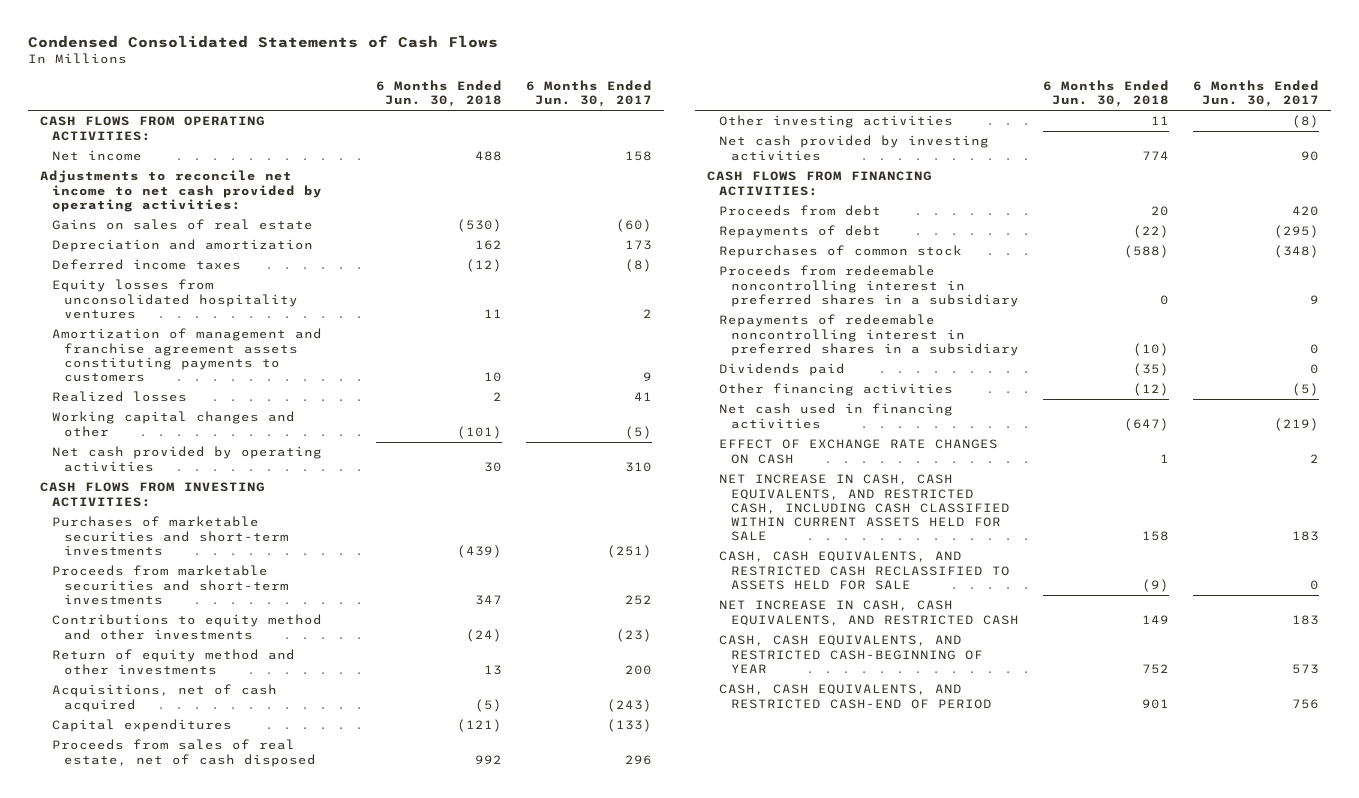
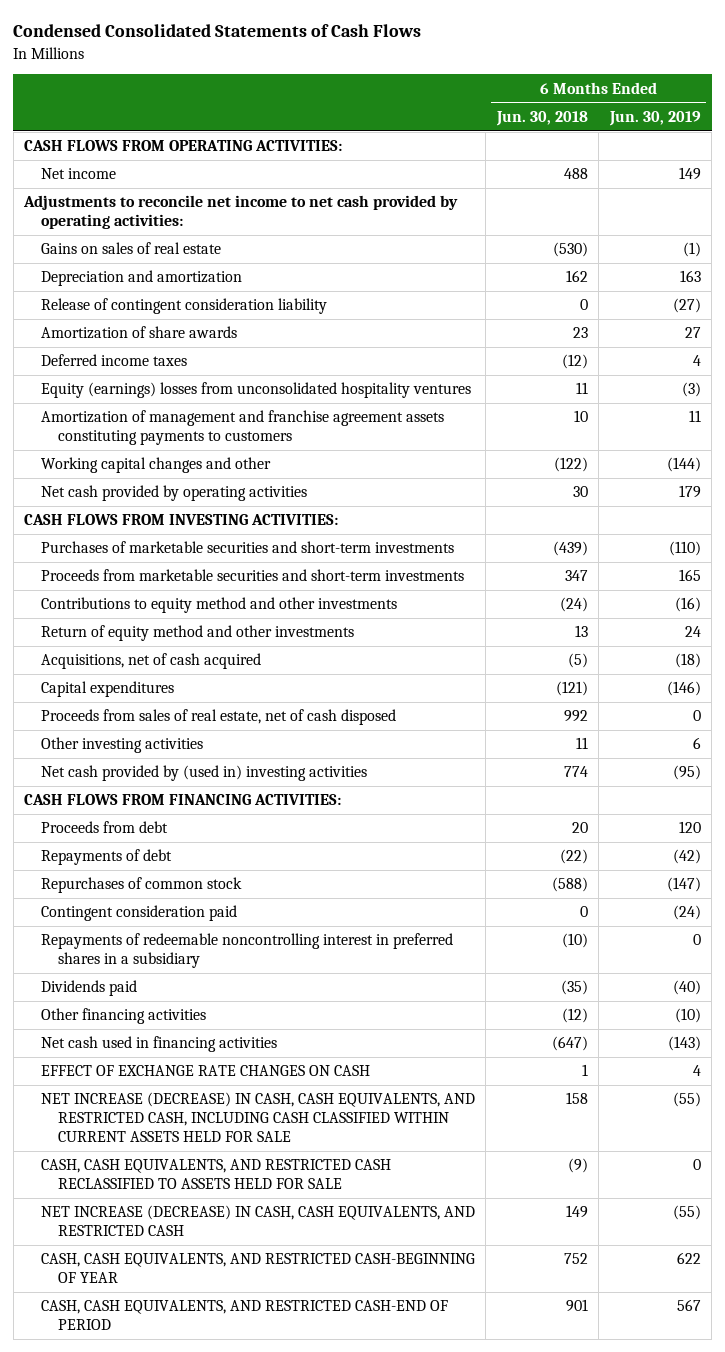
- | 6 Months Ended Jun. 30, 2018 | 6 Months Ended Jun. 30, 2017
+ | 6 Months Ended Jun. 30, 2018 | 6 Months Ended Jun. 30, 2019
+ Release of contingent consideration liability | 0 | (27)
+ Amortization of share awards | 23 | 27
- Equity losses from unconsolidated hospitality ventures | 11 | 2
+ Equity (earnings) losses from unconsolidated hospitality ventures | 11 | (3)
- Realized losses | 2 | 41
- Working capital changes and other | (101) | (5)
+ Working capital changes and other | (122) | (144)
- Net cash provided by investing activities | 774 | 90
+ Net cash provided by (used in) investing activities | 774 | (95)
- Proceeds from redeemable noncontrolling interest in preferred shares in a subsidiary | 0 | 9
+ Contingent consideration paid | 0 | (24)
- NET INCREASE IN CASH, CASH EQUIVALENTS, AND RESTRICTED CASH, INCLUDING CASH CLASSIFIED WITHIN CURRENT ASSETS HELD FOR SALE | 158 | 183
+ NET INCREASE (DECREASE) IN CASH, CASH EQUIVALENTS, AND RESTRICTED CASH, INCLUDING CASH CLASSIFIED WITHIN CURRENT ASSETS HELD FOR SALE | 158 | (55)
- NET INCREASE IN CASH, CASH EQUIVALENTS, AND RESTRICTED CASH | 149 | 183
+ NET INCREASE (DECREASE) IN CASH, CASH EQUIVALENTS, AND RESTRICTED CASH | 149 | (55)

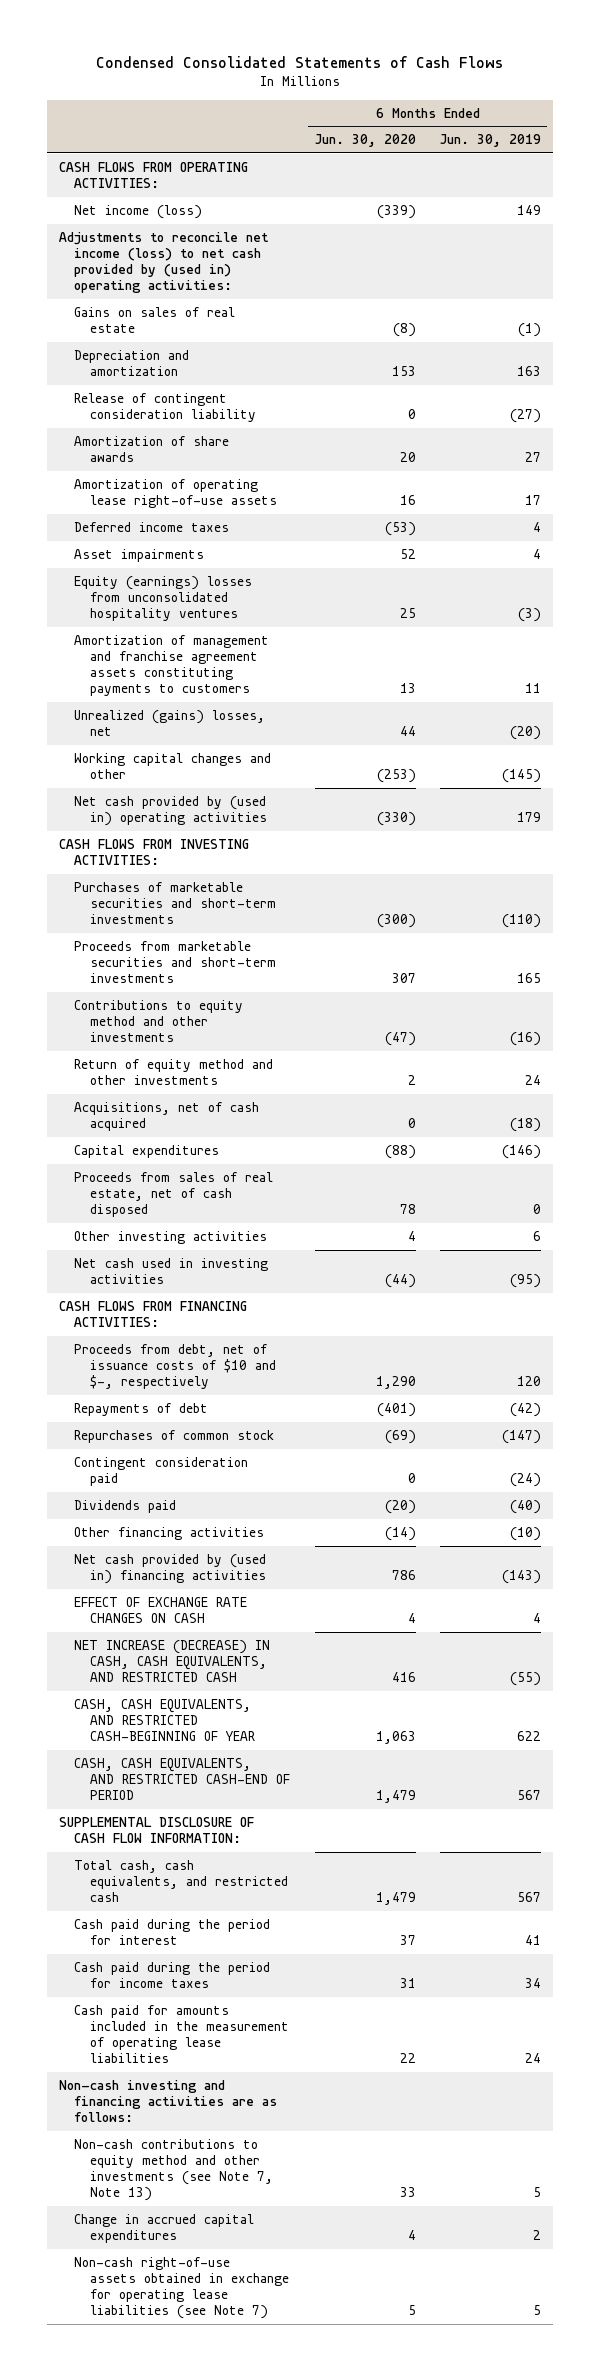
- | 6 Months Ended Jun. 30, 2018 | 6 Months Ended Jun. 30, 2019
+ | 6 Months Ended Jun. 30, 2020 | 6 Months Ended Jun. 30, 2019
- Net income | 488 | 149
- Adjustments to reconcile net income to net cash provided by operating activities:
+ Net income (loss) | (339) | 149
+ Adjustments to reconcile net income (loss) to net cash provided by (used in) operating activities:
+ Amortization of operating lease right-of-use assets | 16 | 17
+ Asset impairments | 52 | 4
- Working capital changes and other | (122) | (144)
- Net cash provided by operating activities | 30 | 179
+ Unrealized (gains) losses, net | 44 | (20)
+ Working capital changes and other | (253) | (145)
+ Net cash provided by (used in) operating activities | (330) | 179
- Net cash provided by (used in) investing activities | 774 | (95)
+ Net cash used in investing activities | (44) | (95)
- Proceeds from debt | 20 | 120
+ Proceeds from debt, net of issuance costs of $10 and $-, respectively | 1,290 | 120
- Repayments of redeemable noncontrolling interest in preferred shares in a subsidiary | (10) | 0
- Net cash used in financing activities | (647) | (143)
+ Net cash provided by (used in) financing activities | 786 | (143)
- NET INCREASE (DECREASE) IN CASH, CASH EQUIVALENTS, AND RESTRICTED CASH, INCLUDING CASH CLASSIFIED WITHIN CURRENT ASSETS HELD FOR SALE | 158 | (55)
- CASH, CASH EQUIVALENTS, AND RESTRICTED CASH RECLASSIFIED TO ASSETS HELD FOR SALE | (9) | 0
+ SUPPLEMENTAL DISCLOSURE OF CASH FLOW INFORMATION:
+ Total cash, cash equivalents, and restricted cash | 1,479 | 567
+ Cash paid during the period for interest | 37 | 41
+ Cash paid during the period for income taxes | 31 | 34
+ Cash paid for amounts included in the measurement of operating lease liabilities | 22 | 24
+ Non-cash investing and financing activities are as follows:
+ Non-cash contributions to equity method and other investments (see Note 7, Note 13) | 33 | 5
+ Change in accrued capital expenditures | 4 | 2
+ Non-cash right-of-use assets obtained in exchange for operating lease liabilities (see Note 7) | 5 | 5

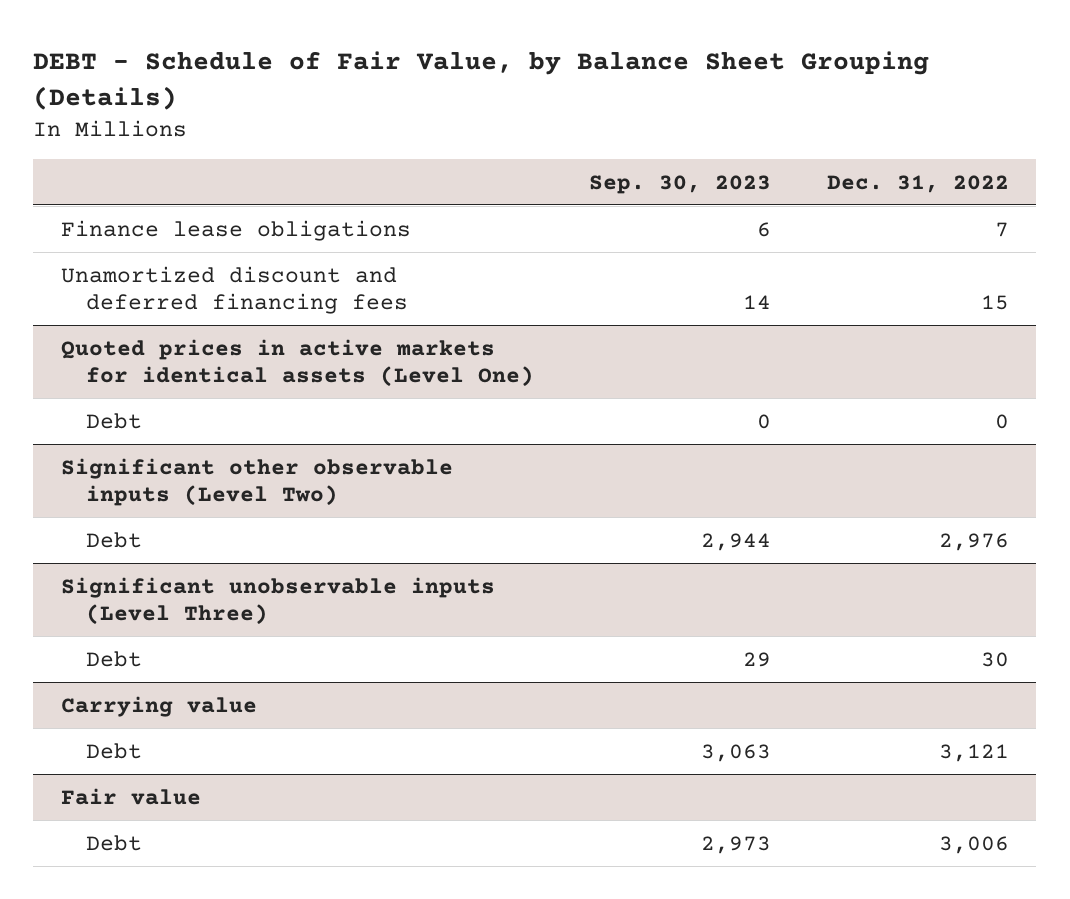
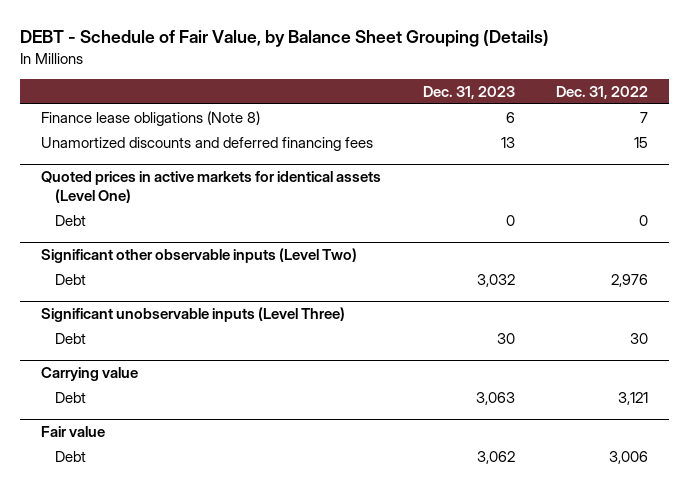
- | Sep. 30, 2023 | Dec. 31, 2022
+ | Dec. 31, 2023 | Dec. 31, 2022
- Finance lease obligations | 6 | 7
- Unamortized discount and deferred financing fees | 14 | 15
+ Finance lease obligations (Note 8) | 6 | 7
+ Unamortized discounts and deferred financing fees | 13 | 15

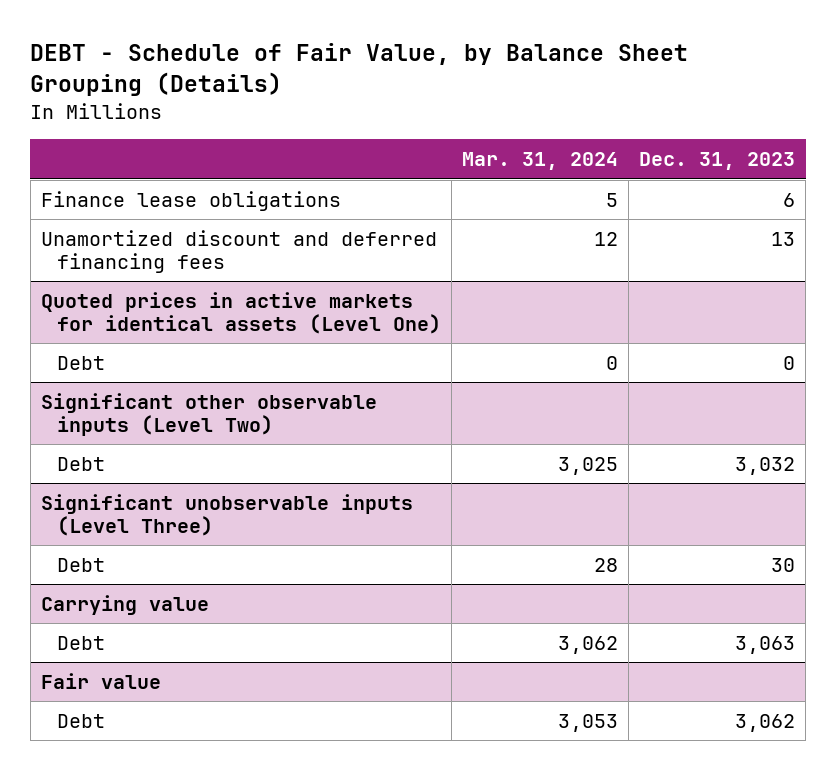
- | Dec. 31, 2023 | Dec. 31, 2022
+ | Mar. 31, 2024 | Dec. 31, 2023
- Finance lease obligations (Note 8) | 6 | 7
- Unamortized discounts and deferred financing fees | 13 | 15
+ Finance lease obligations | 5 | 6
+ Unamortized discount and deferred financing fees | 12 | 13

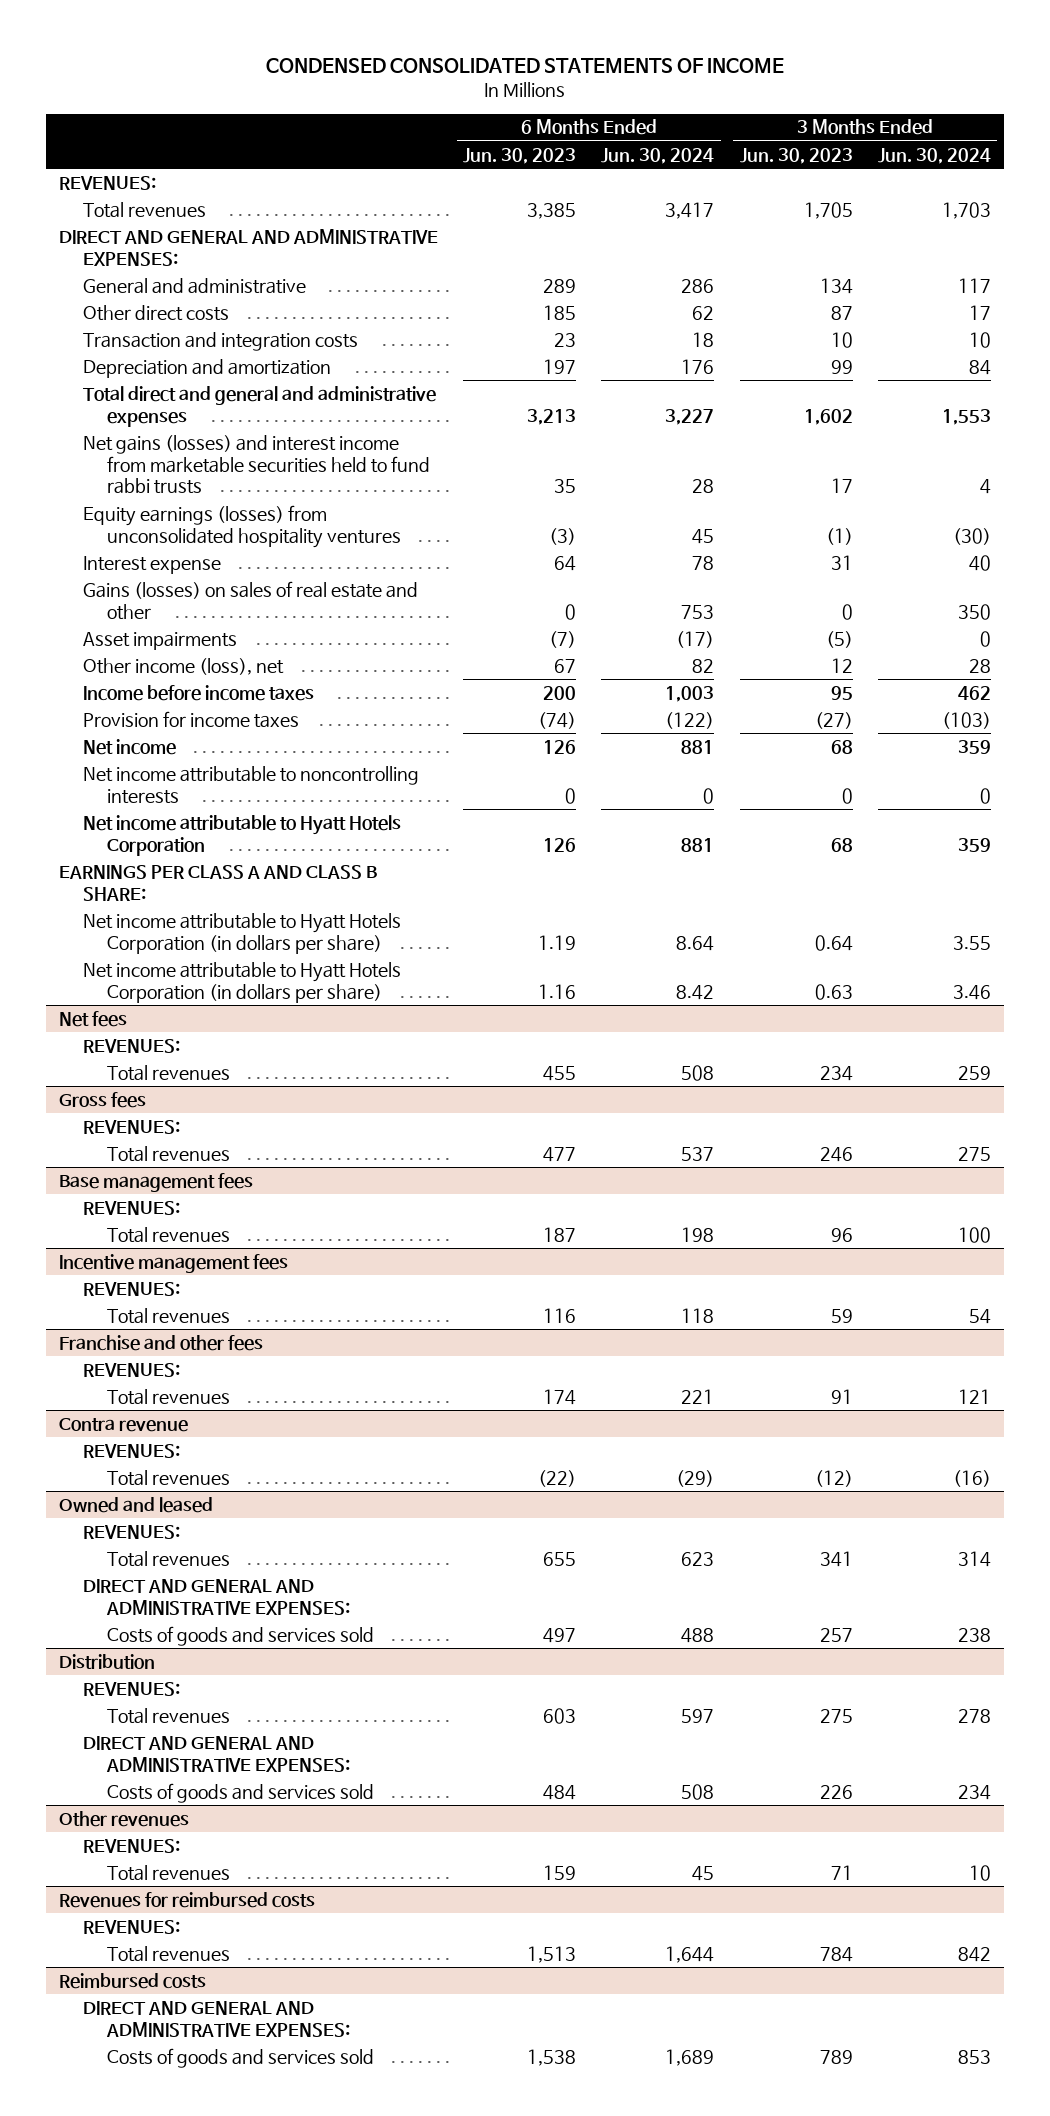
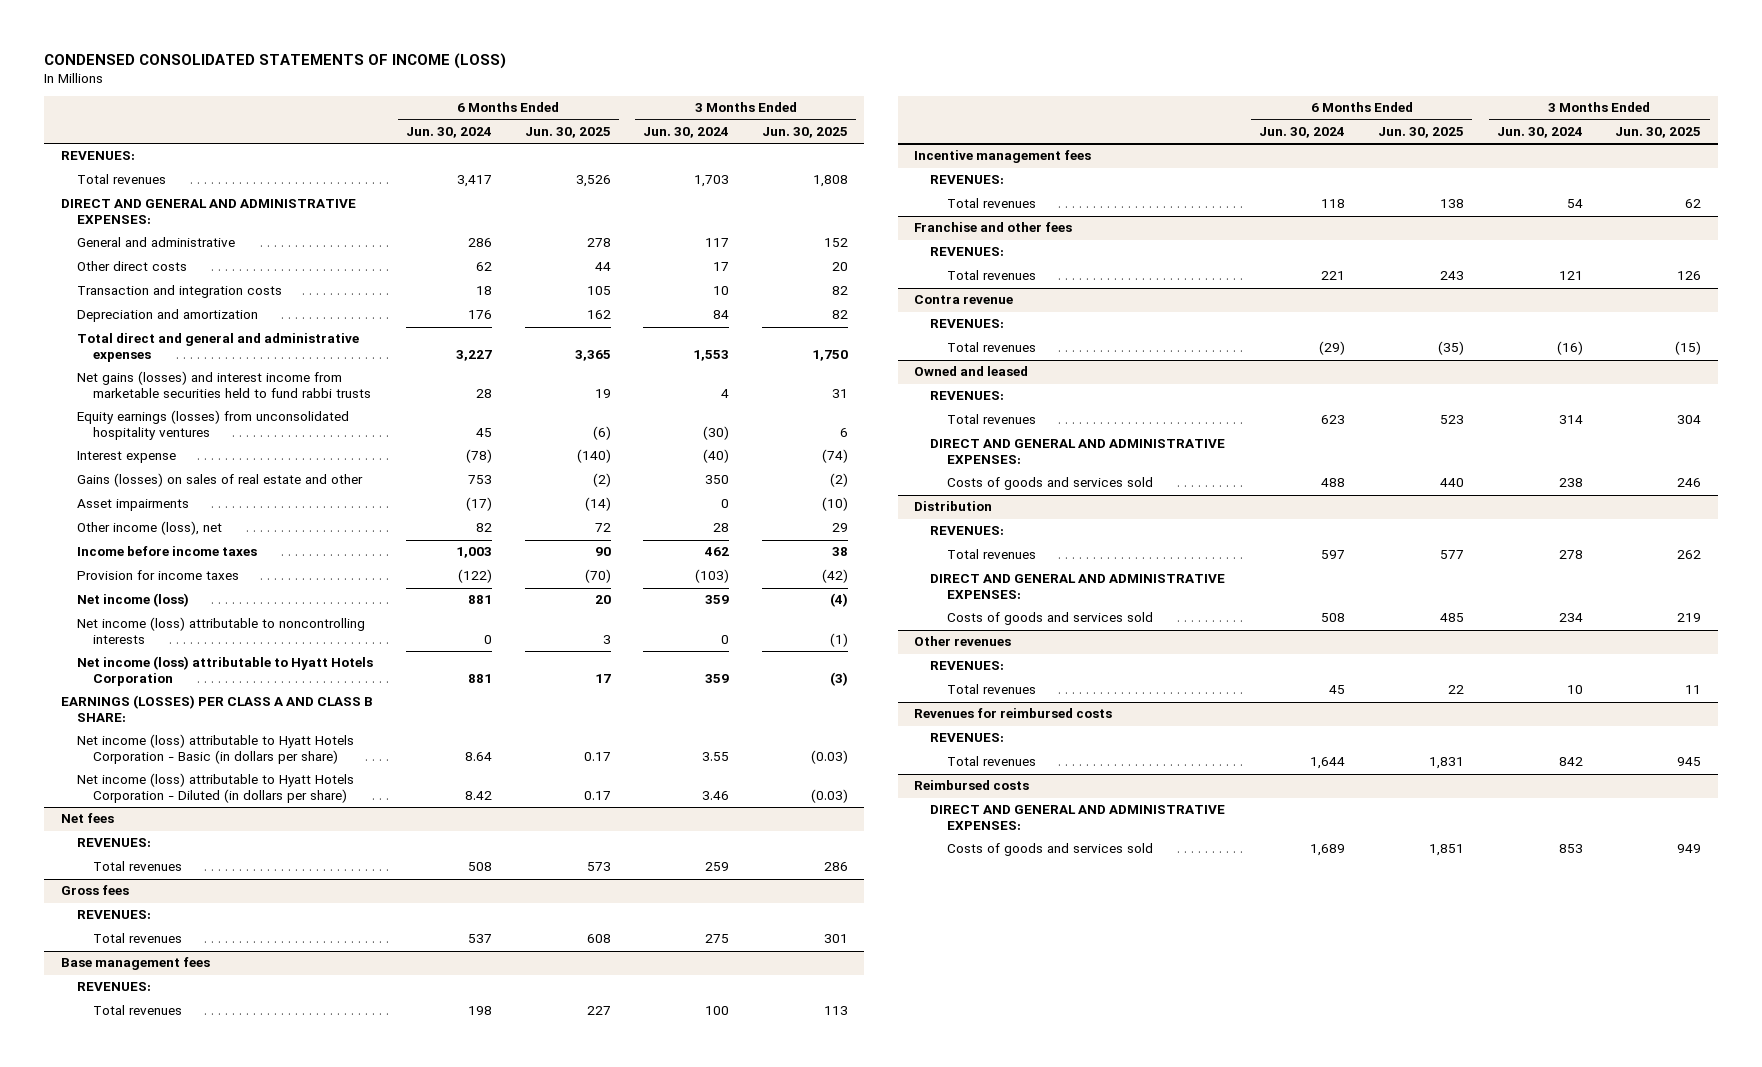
- CONDENSED CONSOLIDATED STATEMENTS OF INCOME
+ CONDENSED CONSOLIDATED STATEMENTS OF INCOME (LOSS)
- | 6 Months Ended Jun. 30, 2023 | 6 Months Ended Jun. 30, 2024 | 3 Months Ended Jun. 30, 2023 | 3 Months Ended Jun. 30, 2024
+ | 6 Months Ended Jun. 30, 2024 | 6 Months Ended Jun. 30, 2025 | 3 Months Ended Jun. 30, 2024 | 3 Months Ended Jun. 30, 2025
- Interest expense | 64 | 78 | 31 | 40
+ Interest expense | (78) | (140) | (40) | (74)
- Net income | 126 | 881 | 68 | 359
- Net income attributable to noncontrolling interests | 0 | 0 | 0 | 0
- Net income attributable to Hyatt Hotels Corporation | 126 | 881 | 68 | 359
- EARNINGS PER CLASS A AND CLASS B SHARE:
- Net income attributable to Hyatt Hotels Corporation (in dollars per share) | 1.19 | 8.64 | 0.64 | 3.55
- Net income attributable to Hyatt Hotels Corporation (in dollars per share) | 1.16 | 8.42 | 0.63 | 3.46
+ Net income (loss) | 881 | 20 | 359 | (4)
+ Net income (loss) attributable to noncontrolling interests | 0 | 3 | 0 | (1)
+ Net income (loss) attributable to Hyatt Hotels Corporation | 881 | 17 | 359 | (3)
+ EARNINGS (LOSSES) PER CLASS A AND CLASS B SHARE:
+ Net income (loss) attributable to Hyatt Hotels Corporation - Basic (in dollars per share) | 8.64 | 0.17 | 3.55 | (0.03)
+ Net income (loss) attributable to Hyatt Hotels Corporation - Diluted (in dollars per share) | 8.42 | 0.17 | 3.46 | (0.03)

